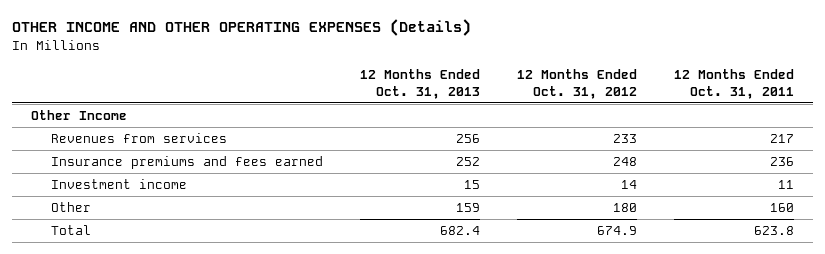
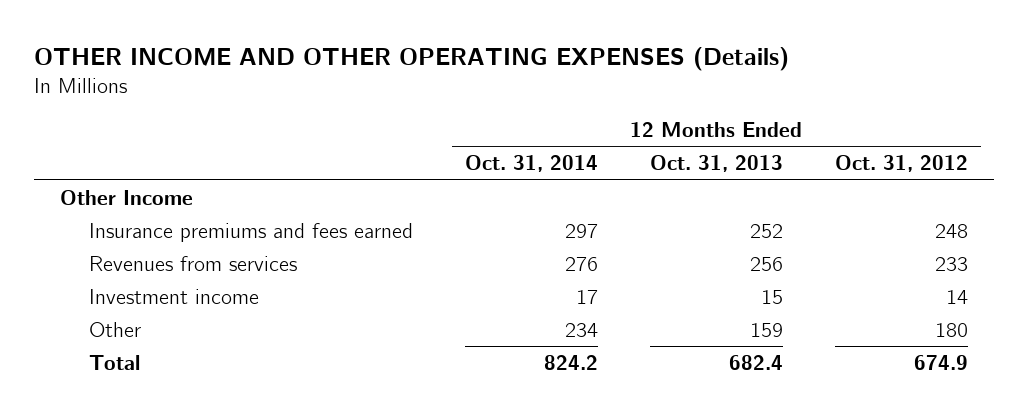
- | 12 Months Ended Oct. 31, 2013 | 12 Months Ended Oct. 31, 2012 | 12 Months Ended Oct. 31, 2011
+ | 12 Months Ended Oct. 31, 2014 | 12 Months Ended Oct. 31, 2013 | 12 Months Ended Oct. 31, 2012
moved down: Revenues from services | 276 | 256 | 233

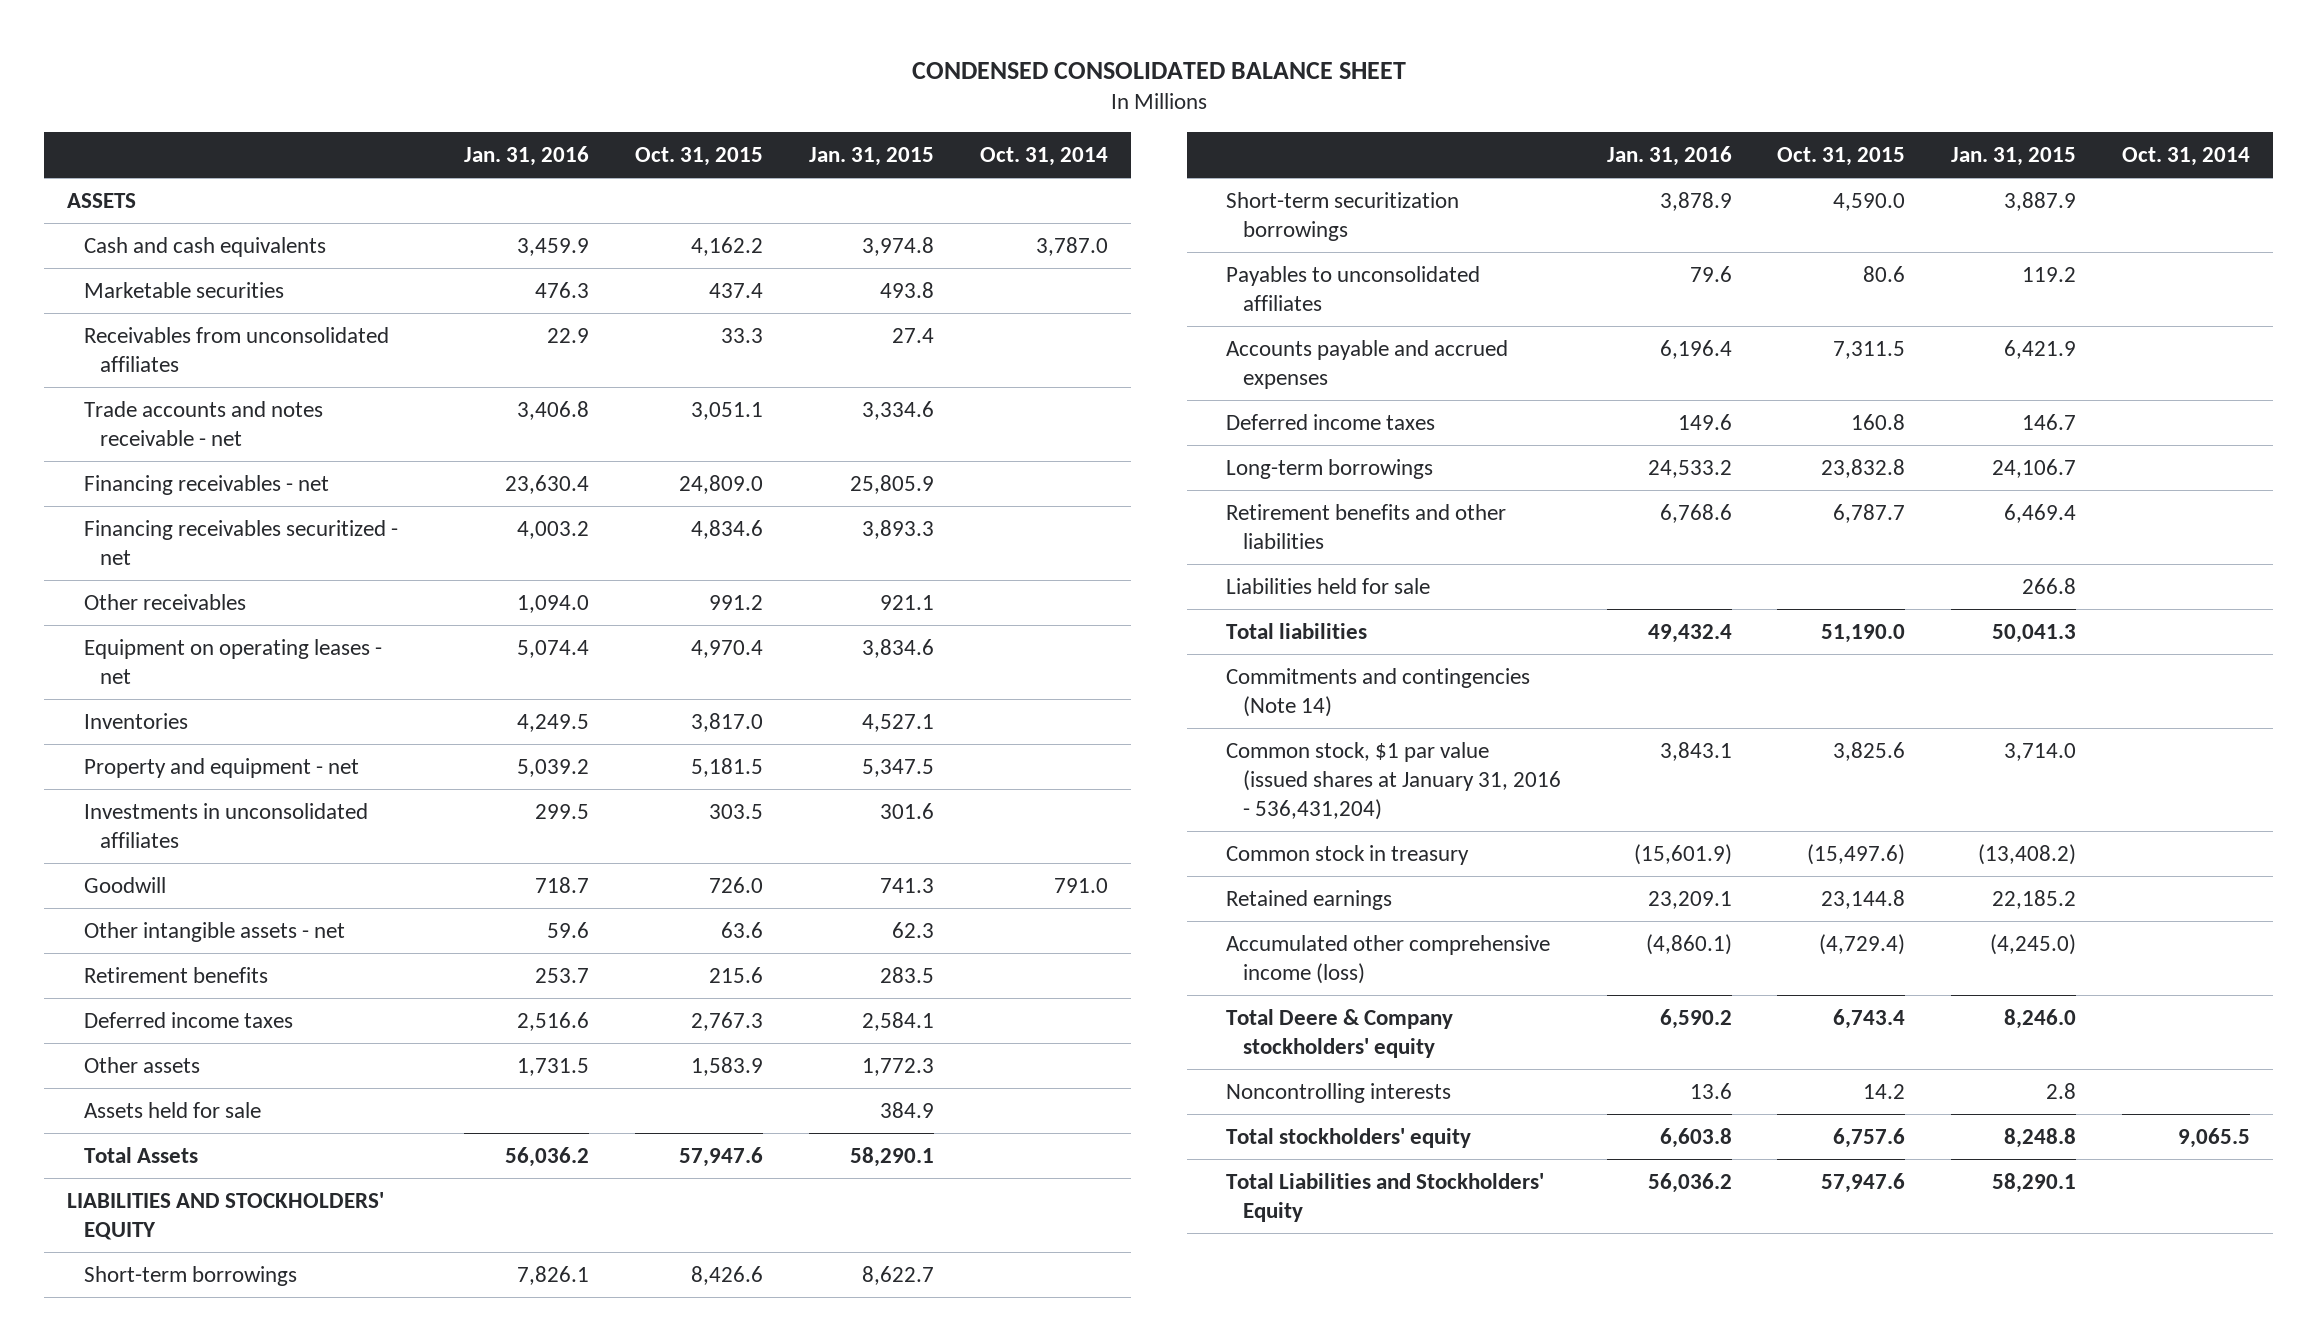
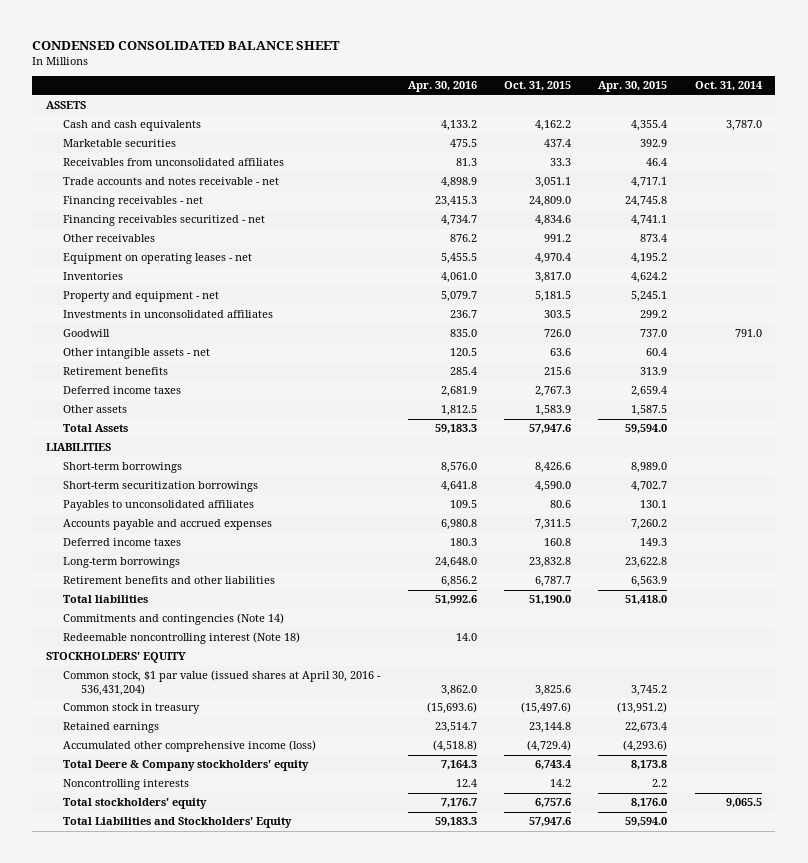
- | Jan. 31, 2016 | Oct. 31, 2015 | Jan. 31, 2015 | Oct. 31, 2014
+ | Apr. 30, 2016 | Oct. 31, 2015 | Apr. 30, 2015 | Oct. 31, 2014
- Assets held for sale | | | 384.9 |
- LIABILITIES AND STOCKHOLDERS' EQUITY
+ LIABILITIES
- Liabilities held for sale | | | 266.8 |
- Common stock, $1 par value (issued shares at January 31, 2016 - 536,431,204) | 3,843.1 | 3,825.6 | 3,714.0 |
+ Redeemable noncontrolling interest (Note 18) | 14.0 | | |
+ STOCKHOLDERS' EQUITY
+ Common stock, $1 par value (issued shares at April 30, 2016 - 536,431,204) | 3,862.0 | 3,825.6 | 3,745.2 |

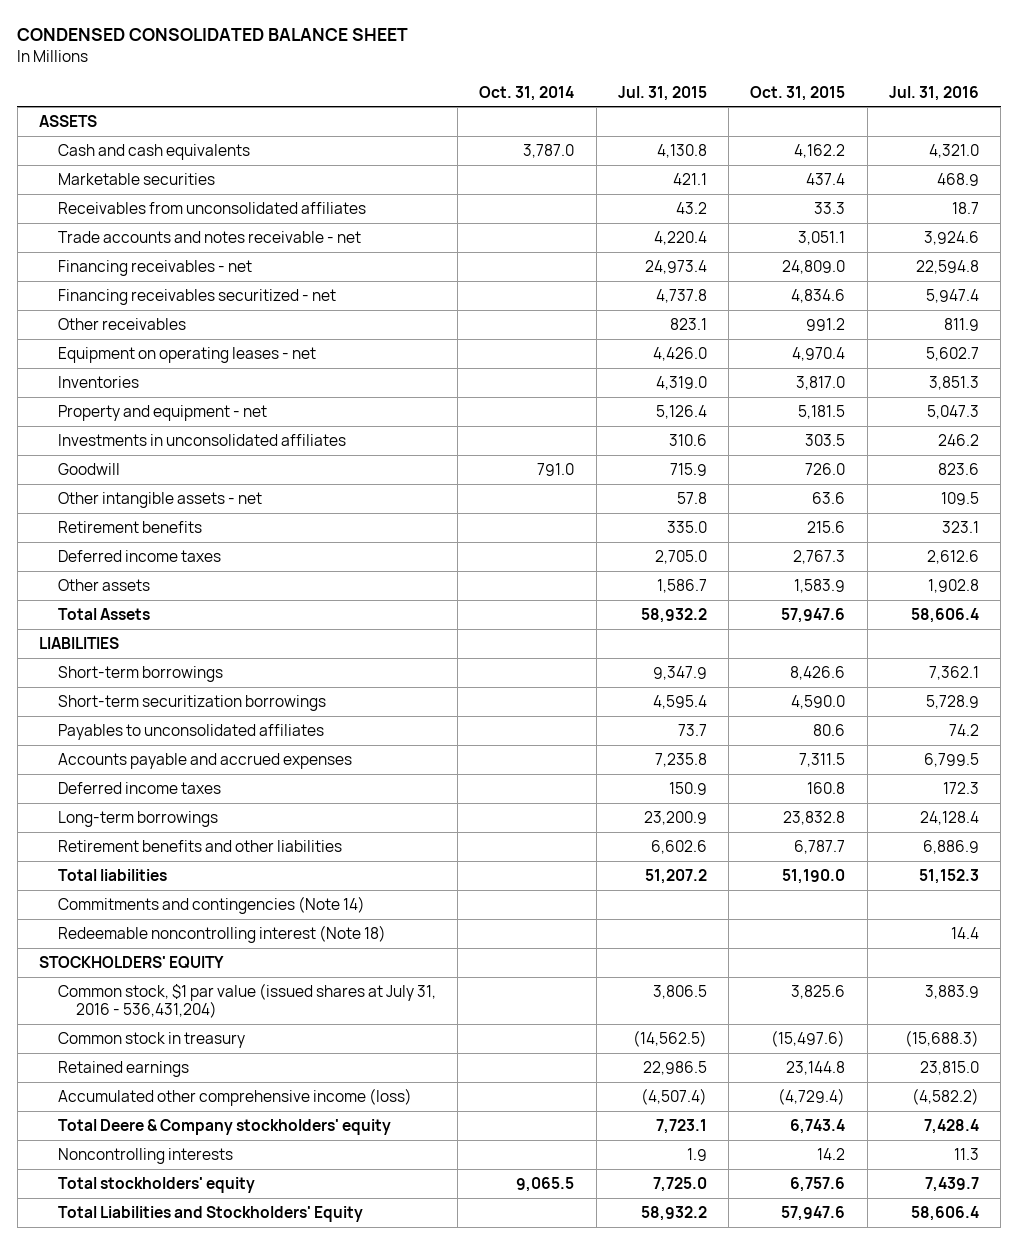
- | Apr. 30, 2016 | Oct. 31, 2015 | Apr. 30, 2015 | Oct. 31, 2014
+ | Oct. 31, 2014 | Jul. 31, 2015 | Oct. 31, 2015 | Jul. 31, 2016
- Common stock, $1 par value (issued shares at April 30, 2016 - 536,431,204) | 3,862.0 | 3,825.6 | 3,745.2 |
+ Common stock, $1 par value (issued shares at July 31, 2016 - 536,431,204) | | 3,806.5 | 3,825.6 | 3,883.9

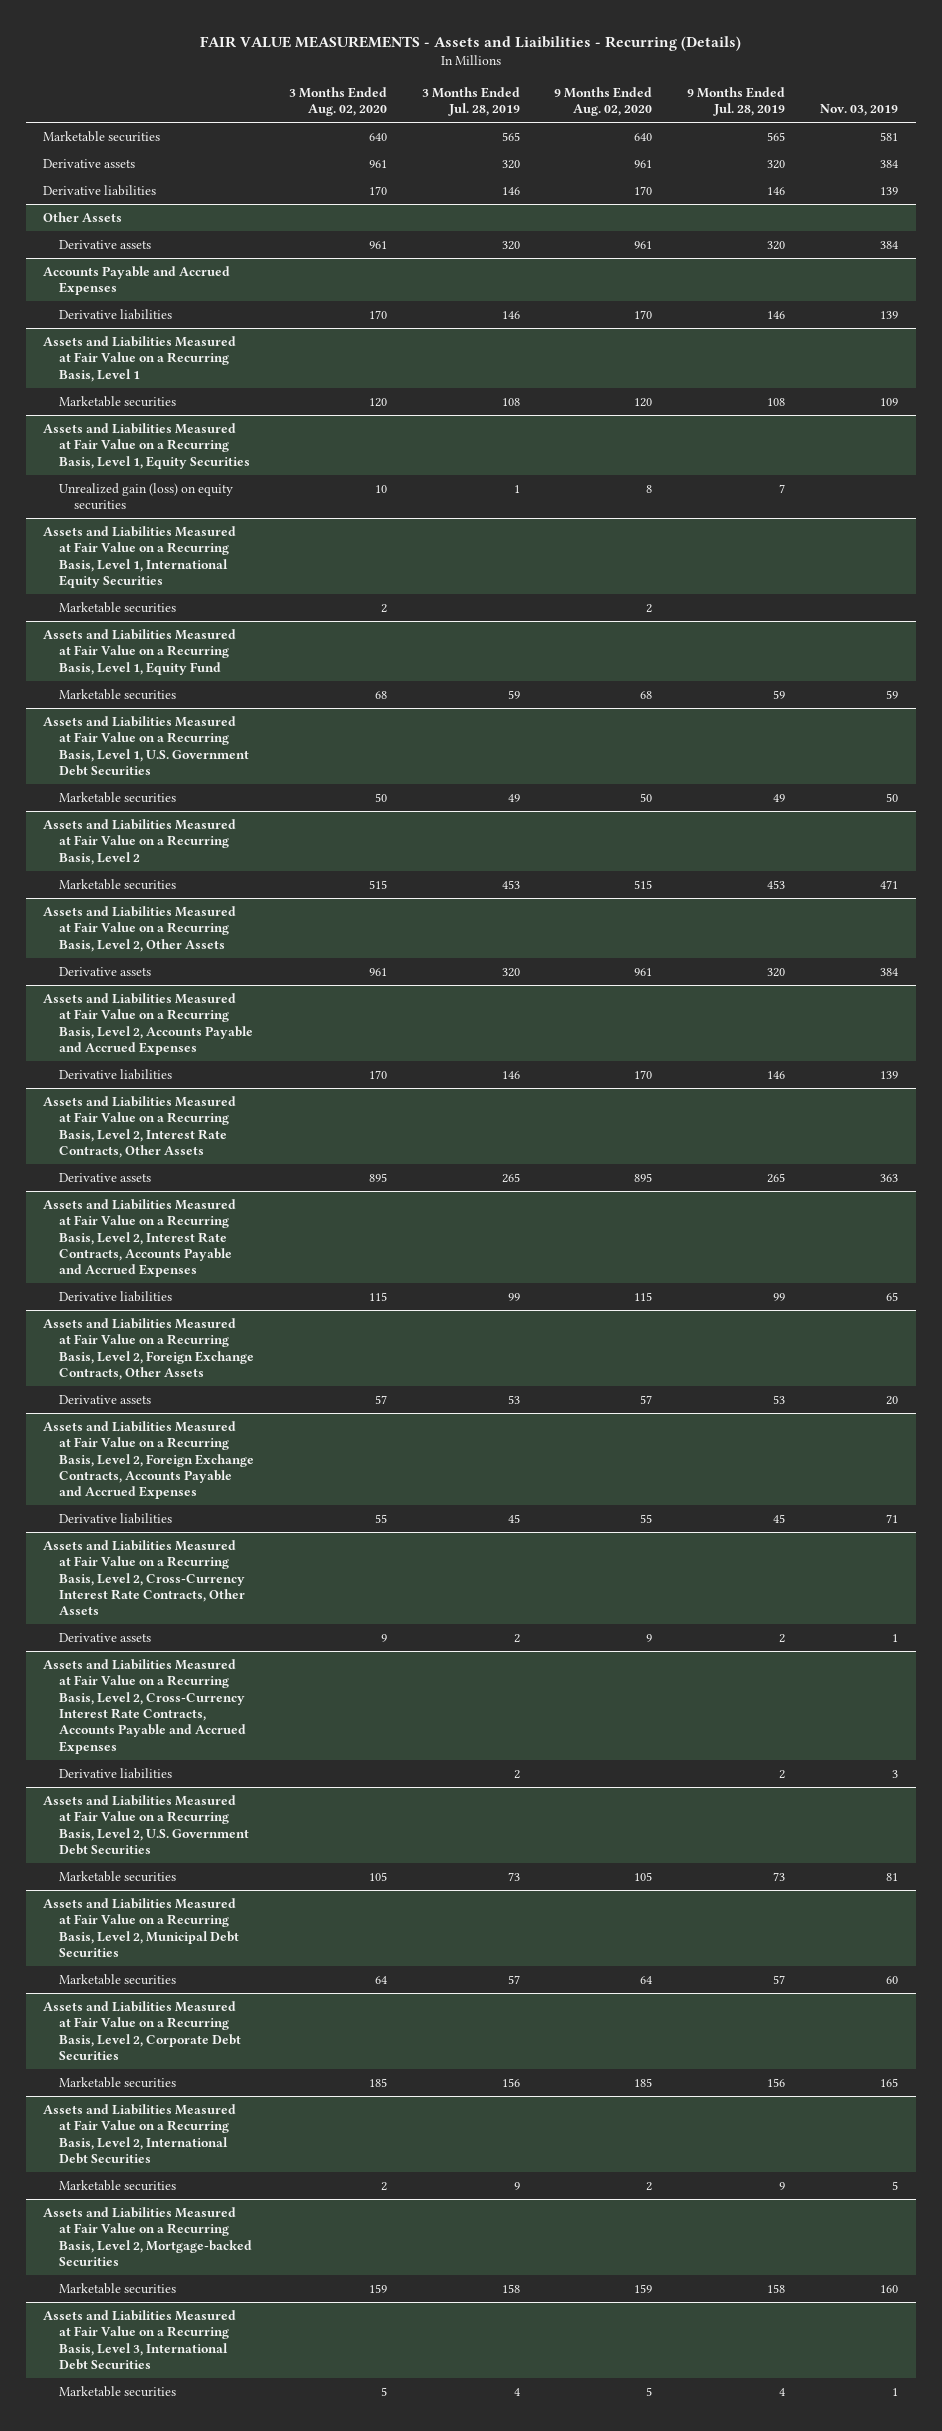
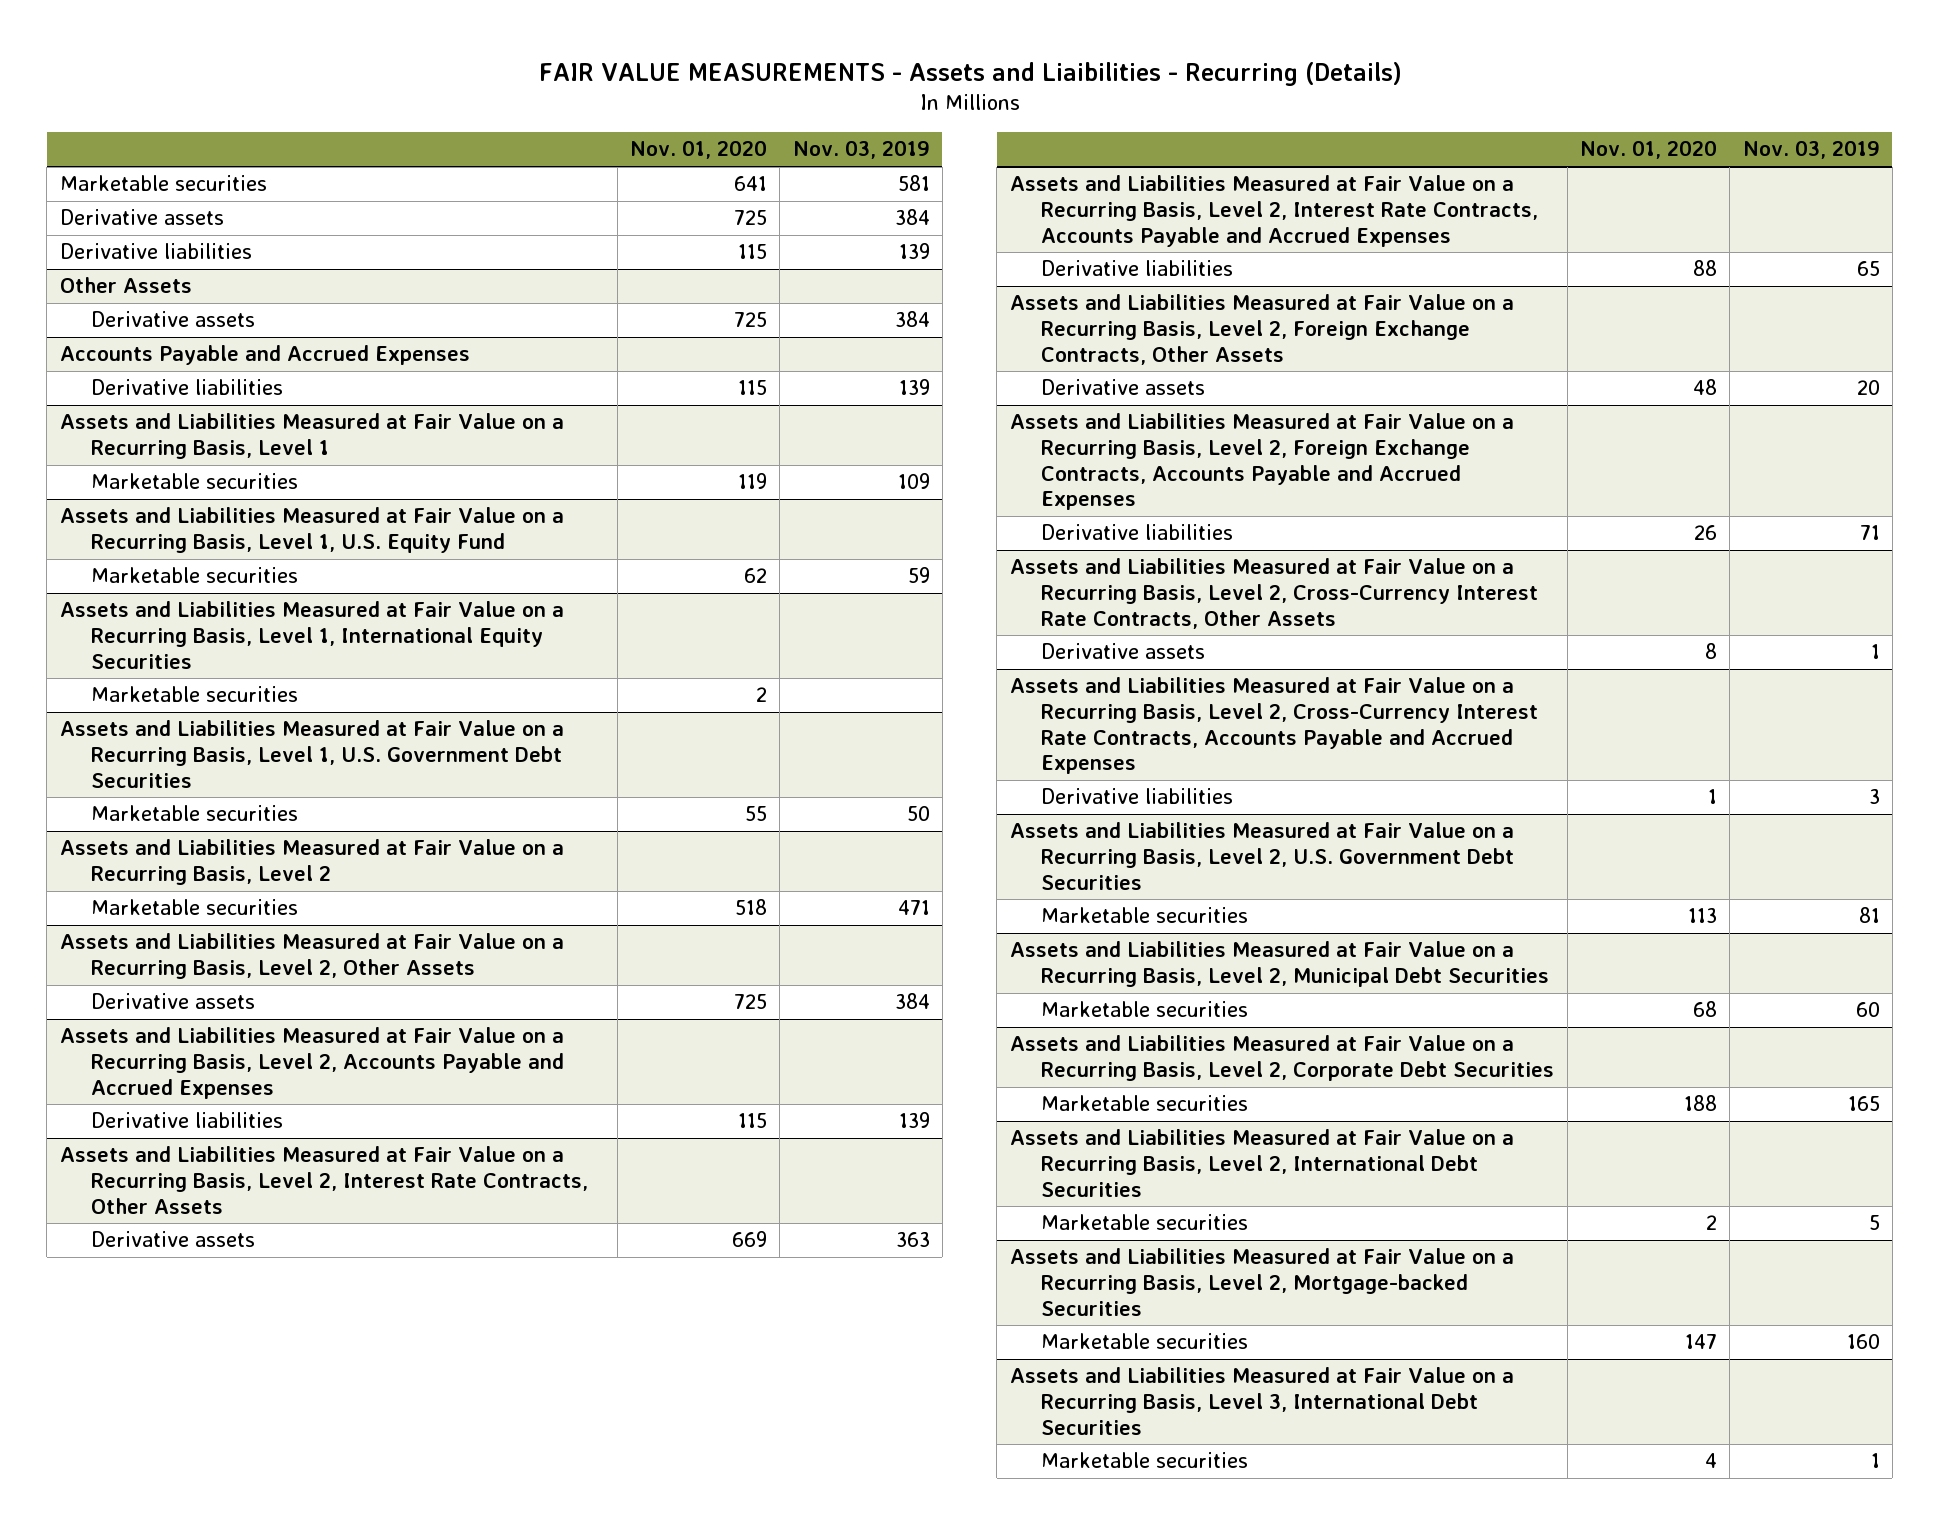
- | 3 Months Ended Aug. 02, 2020 | 3 Months Ended Jul. 28, 2019 | 9 Months Ended Aug. 02, 2020 | 9 Months Ended Jul. 28, 2019 | Nov. 03, 2019
+ | Nov. 01, 2020 | Nov. 03, 2019
- Assets and Liabilities Measured at Fair Value on a Recurring Basis, Level 1, Equity Securities
- Unrealized gain (loss) on equity securities | 10 | 1 | 8 | 7 |
+ Assets and Liabilities Measured at Fair Value on a Recurring Basis, Level 1, U.S. Equity Fund
+ Marketable securities | 62 | 59
- Assets and Liabilities Measured at Fair Value on a Recurring Basis, Level 1, Equity Fund
- Marketable securities | 68 | 59 | 68 | 59 | 59

